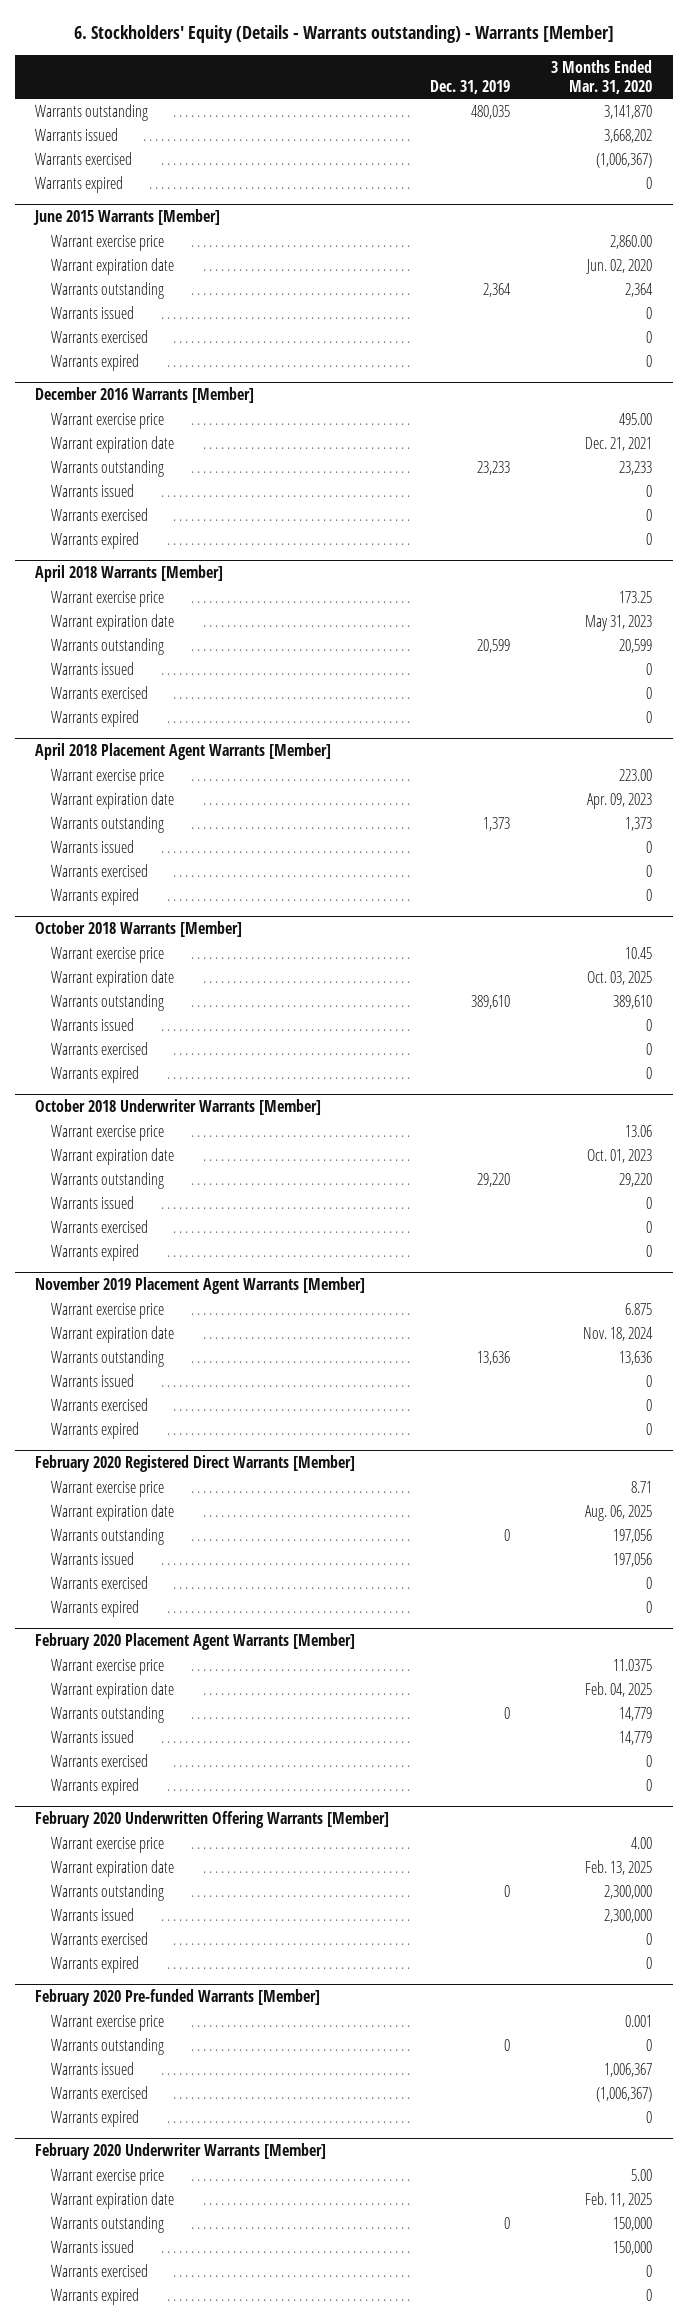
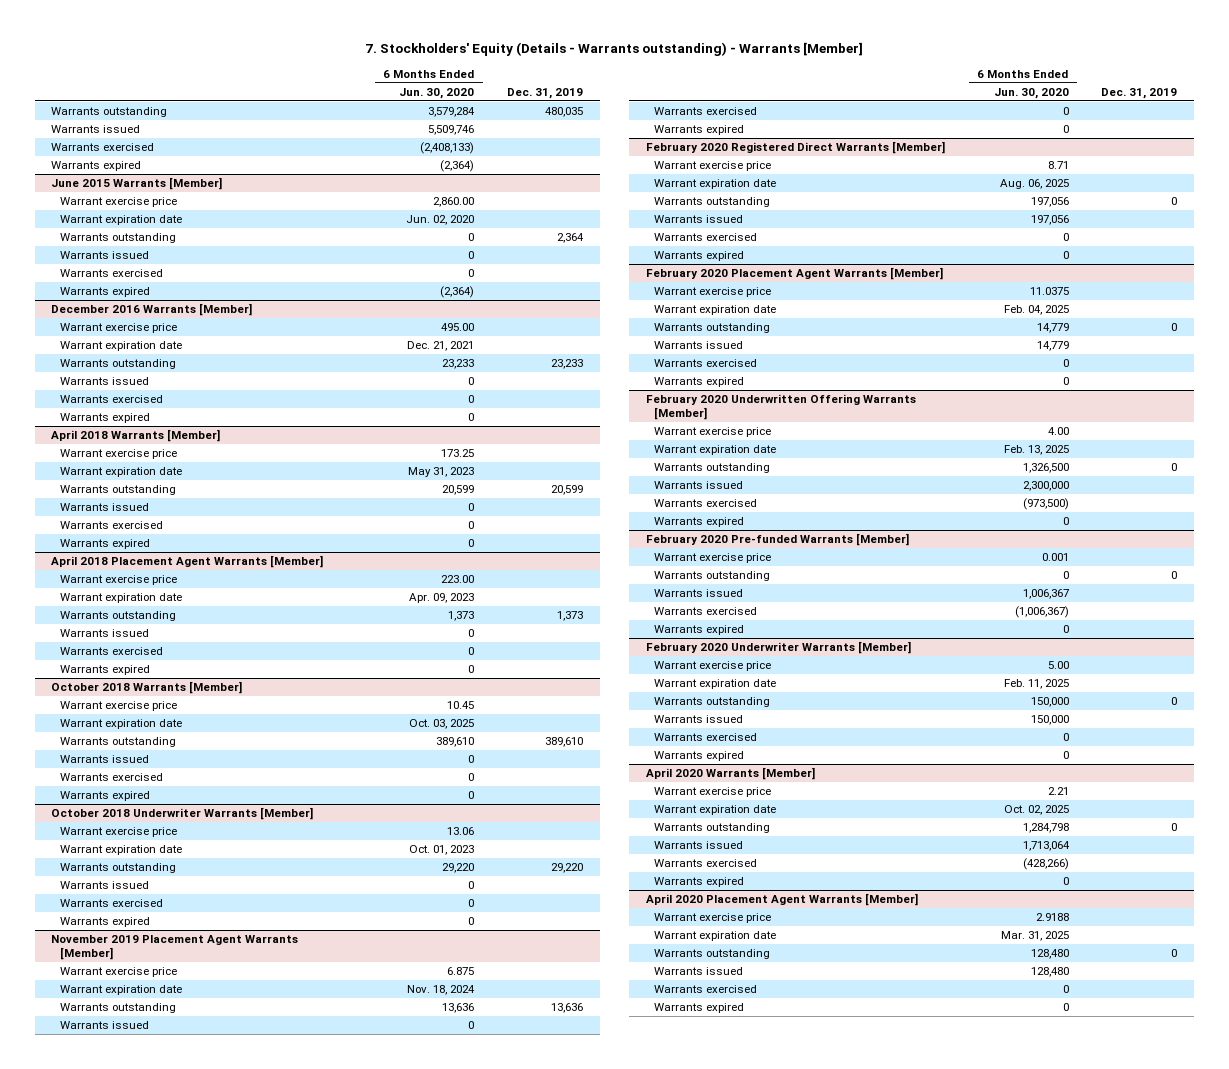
- 6. Stockholders' Equity (Details - Warrants outstanding) - Warrants [Member]
+ 7. Stockholders' Equity (Details - Warrants outstanding) - Warrants [Member]
- | Dec. 31, 2019 | 3 Months Ended Mar. 31, 2020
+ | 6 Months Ended Jun. 30, 2020 | Dec. 31, 2019
+ April 2020 Warrants [Member]
+ Warrant exercise price | 2.21 |
+ Warrant expiration date | Oct. 02, 2025 |
+ Warrants outstanding | 1,284,798 | 0
+ Warrants issued | 1,713,064 |
+ Warrants exercised | (428,266) |
+ Warrants expired | 0 |
+ April 2020 Placement Agent Warrants [Member]
+ Warrant exercise price | 2.9188 |
+ Warrant expiration date | Mar. 31, 2025 |
+ Warrants outstanding | 128,480 | 0
+ Warrants issued | 128,480 |
+ Warrants exercised | 0 |
+ Warrants expired | 0 |

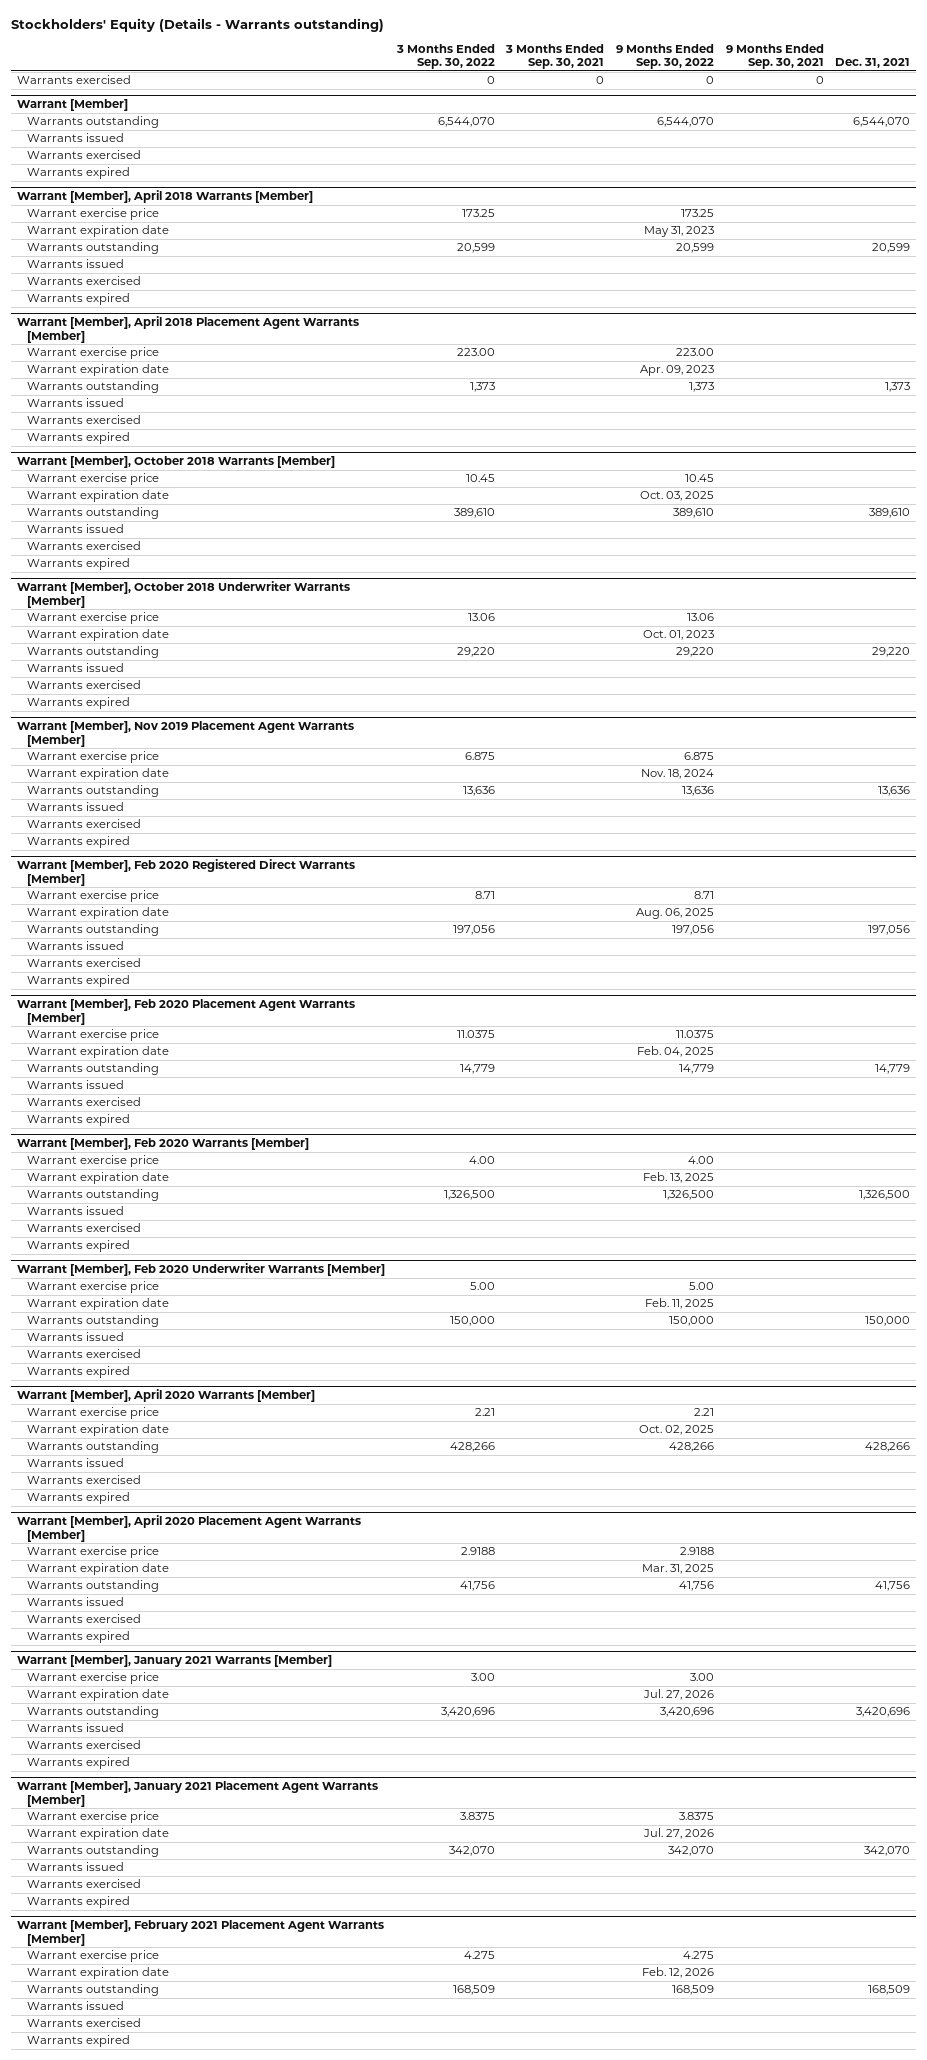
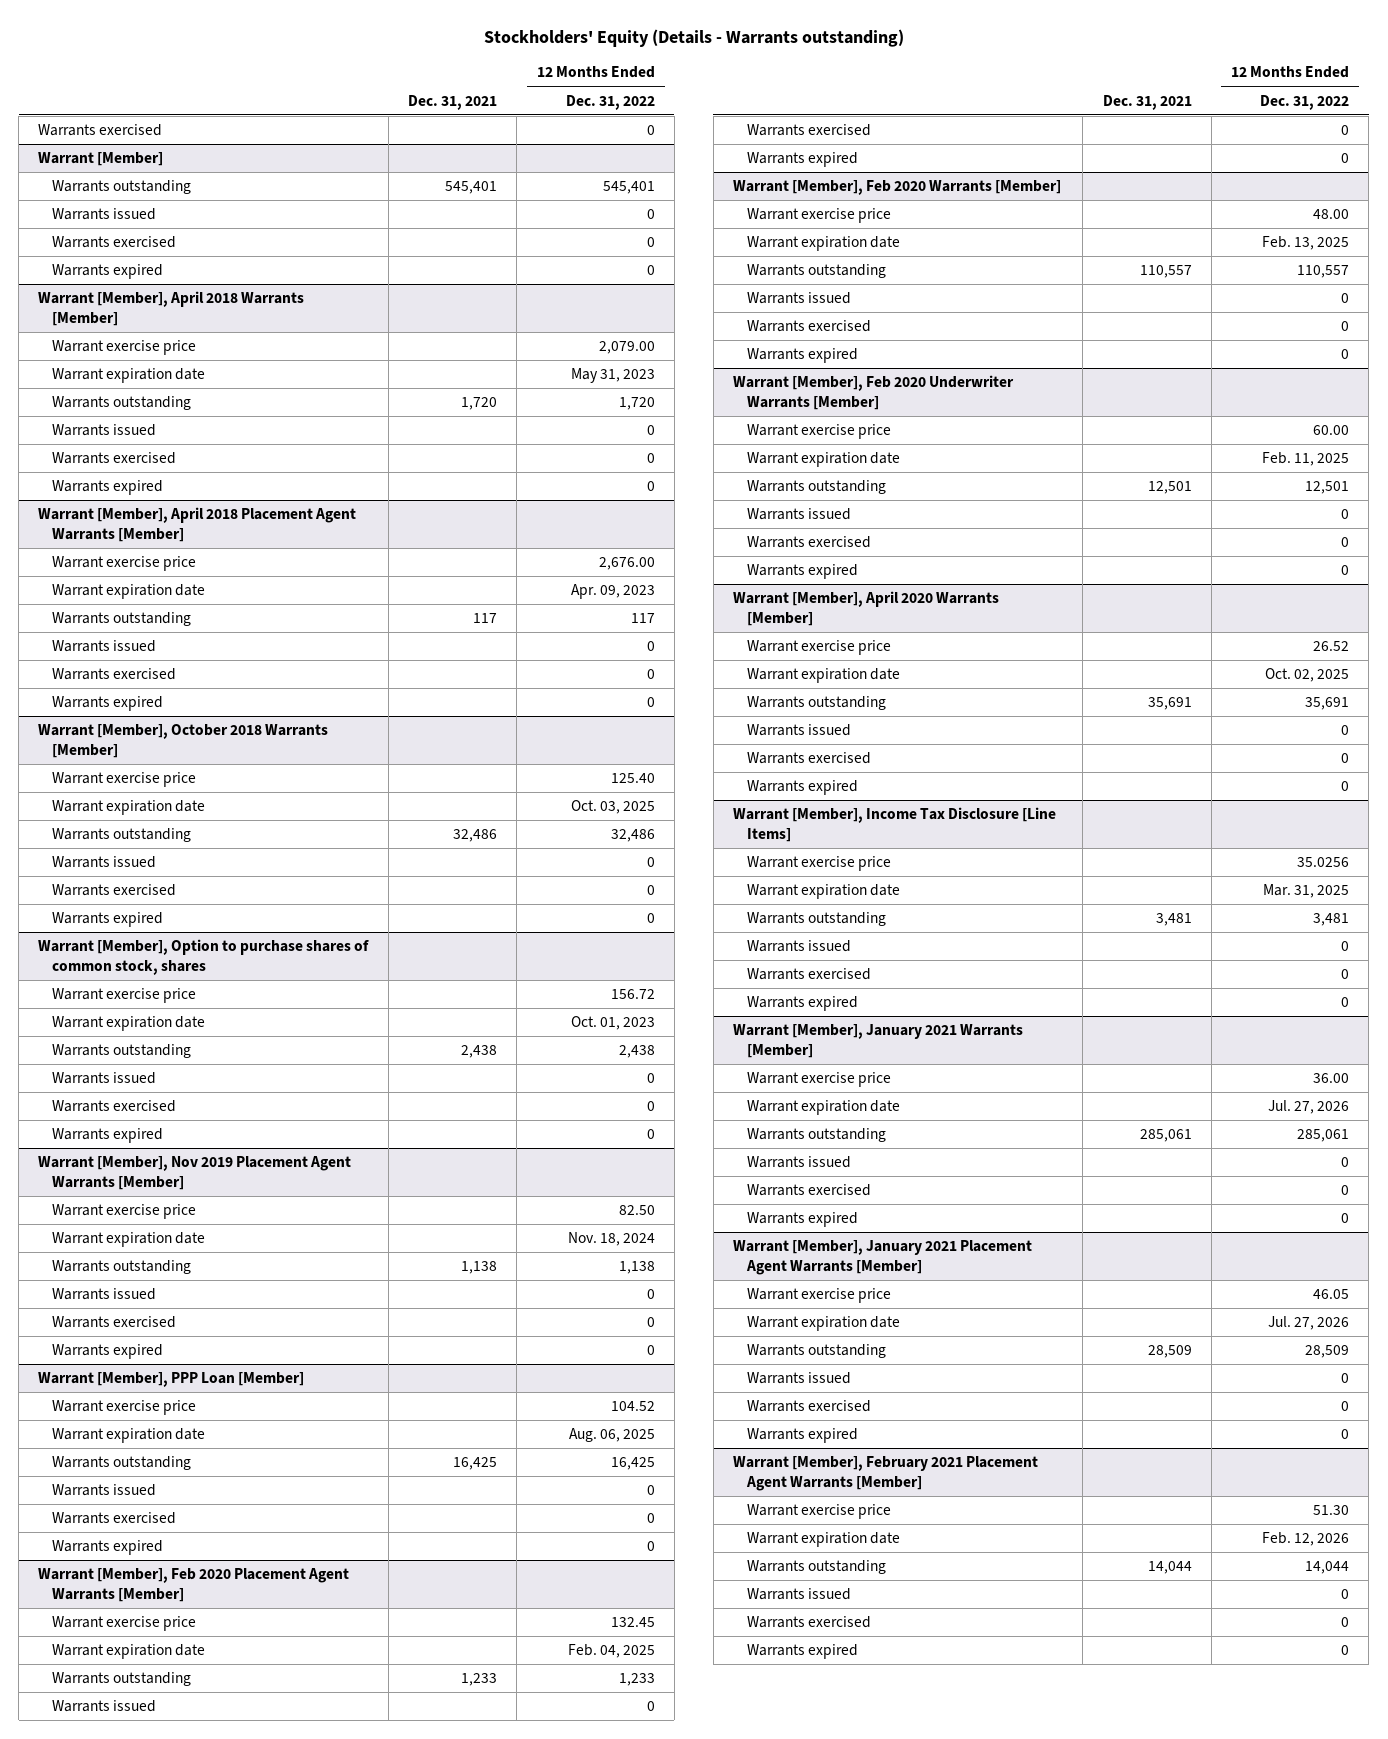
- | 3 Months Ended Sep. 30, 2022 | 3 Months Ended Sep. 30, 2021 | 9 Months Ended Sep. 30, 2022 | 9 Months Ended Sep. 30, 2021 | Dec. 31, 2021
+ | Dec. 31, 2021 | 12 Months Ended Dec. 31, 2022
@ Warrant [Member]
- Warrants outstanding | 6,544,070 | | 6,544,070 | | 6,544,070
+ Warrants outstanding | 545,401 | 545,401
@ Warrant [Member], April 2018 Warrants [Member]
- Warrants outstanding | 20,599 | | 20,599 | | 20,599
+ Warrants outstanding | 1,720 | 1,720
@ Warrant [Member], April 2018 Placement Agent Warrants [Member]
- Warrants outstanding | 1,373 | | 1,373 | | 1,373
+ Warrants outstanding | 117 | 117
@ Warrant [Member], October 2018 Warrants [Member]
- Warrants outstanding | 389,610 | | 389,610 | | 389,610
+ Warrants outstanding | 32,486 | 32,486
- Warrant [Member], October 2018 Underwriter Warrants [Member]
- Warrant exercise price | 13.06 | | 13.06 | |
- Warrant expiration date | | | Oct. 01, 2023 | |
- Warrants outstanding | 29,220 | | 29,220 | | 29,220
- Warrants issued
- Warrants exercised
- Warrants expired
+ Warrant [Member], Option to purchase shares of common stock, shares
+ Warrant exercise price | | 156.72
+ Warrant expiration date | | Oct. 01, 2023
+ Warrants outstanding | 2,438 | 2,438
+ Warrants issued | | 0
+ Warrants exercised | | 0
+ Warrants expired | | 0
@ Warrant [Member], Nov 2019 Placement Agent Warrants [Member]
- Warrants outstanding | 13,636 | | 13,636 | | 13,636
+ Warrants outstanding | 1,138 | 1,138
- Warrant [Member], Feb 2020 Registered Direct Warrants [Member]
- Warrant exercise price | 8.71 | | 8.71 | |
- Warrant expiration date | | | Aug. 06, 2025 | |
- Warrants outstanding | 197,056 | | 197,056 | | 197,056
- Warrants issued
- Warrants exercised
- Warrants expired
+ Warrant [Member], PPP Loan [Member]
+ Warrant exercise price | | 104.52
+ Warrant expiration date | | Aug. 06, 2025
+ Warrants outstanding | 16,425 | 16,425
+ Warrants issued | | 0
+ Warrants exercised | | 0
+ Warrants expired | | 0
@ Warrant [Member], Feb 2020 Placement Agent Warrants [Member]
- Warrants outstanding | 14,779 | | 14,779 | | 14,779
+ Warrants outstanding | 1,233 | 1,233
@ Warrant [Member], Feb 2020 Warrants [Member]
- Warrants outstanding | 1,326,500 | | 1,326,500 | | 1,326,500
+ Warrants outstanding | 110,557 | 110,557
@ Warrant [Member], Feb 2020 Underwriter Warrants [Member]
- Warrants outstanding | 150,000 | | 150,000 | | 150,000
+ Warrants outstanding | 12,501 | 12,501
@ Warrant [Member], April 2020 Warrants [Member]
- Warrants outstanding | 428,266 | | 428,266 | | 428,266
+ Warrants outstanding | 35,691 | 35,691
- Warrant [Member], April 2020 Placement Agent Warrants [Member]
- Warrant exercise price | 2.9188 | | 2.9188 | |
- Warrant expiration date | | | Mar. 31, 2025 | |
- Warrants outstanding | 41,756 | | 41,756 | | 41,756
- Warrants issued
- Warrants exercised
- Warrants expired
+ Warrant [Member], Income Tax Disclosure [Line Items]
+ Warrant exercise price | | 35.0256
+ Warrant expiration date | | Mar. 31, 2025
+ Warrants outstanding | 3,481 | 3,481
+ Warrants issued | | 0
+ Warrants exercised | | 0
+ Warrants expired | | 0
@ Warrant [Member], January 2021 Warrants [Member]
- Warrants outstanding | 3,420,696 | | 3,420,696 | | 3,420,696
+ Warrants outstanding | 285,061 | 285,061
@ Warrant [Member], January 2021 Placement Agent Warrants [Member]
- Warrants outstanding | 342,070 | | 342,070 | | 342,070
+ Warrants outstanding | 28,509 | 28,509
@ Warrant [Member], February 2021 Placement Agent Warrants [Member]
- Warrants outstanding | 168,509 | | 168,509 | | 168,509
+ Warrants outstanding | 14,044 | 14,044

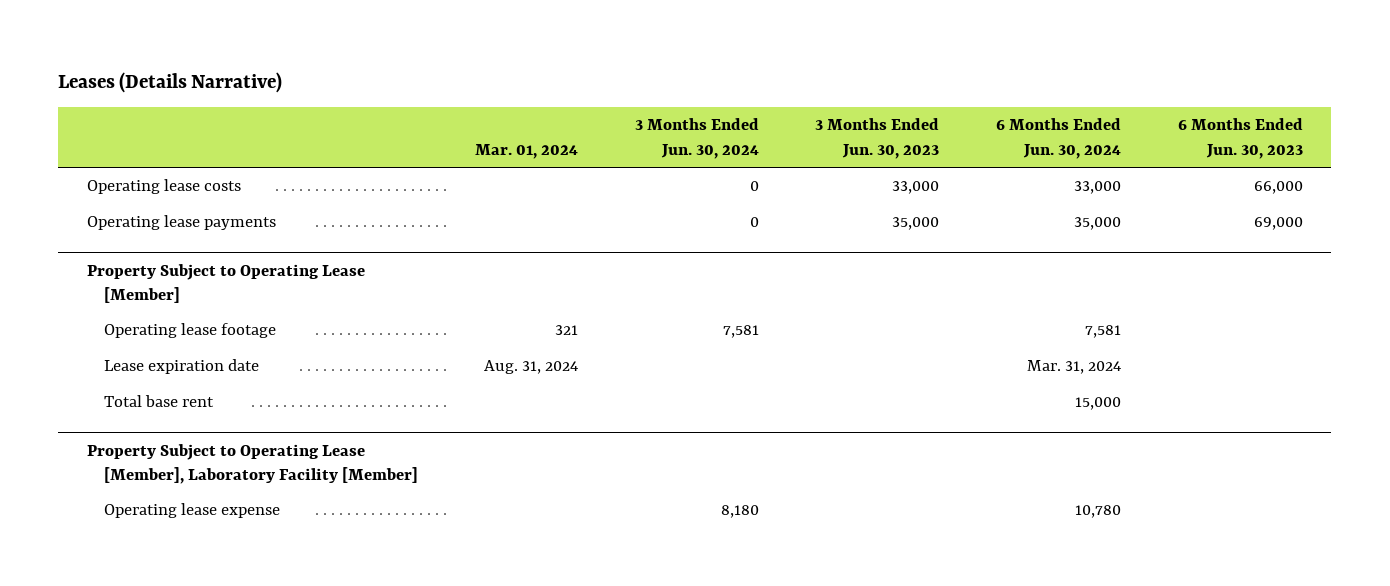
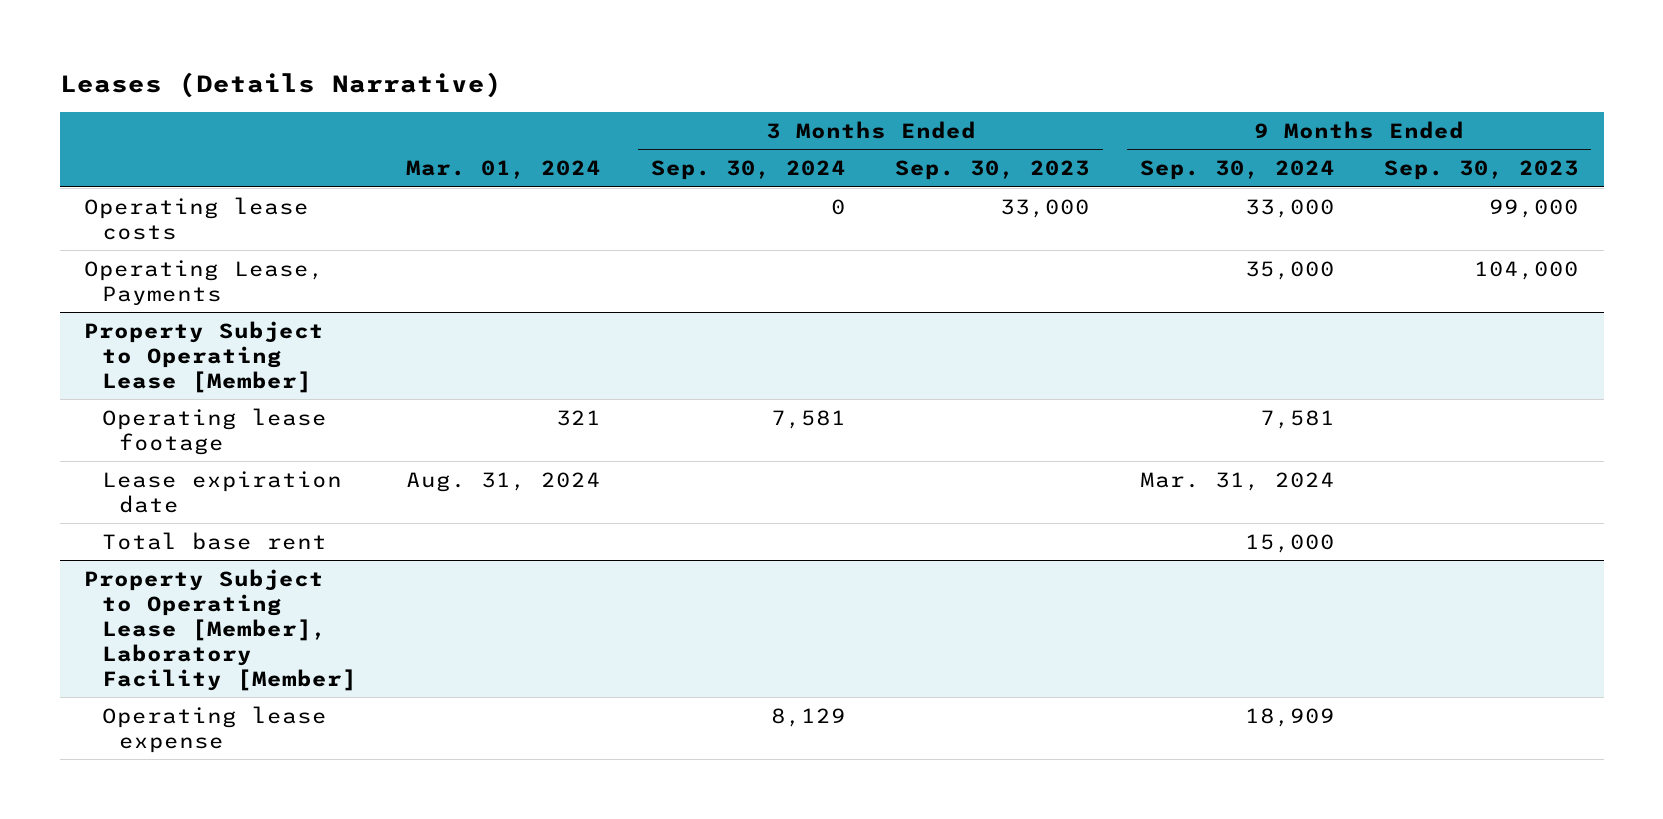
- | Mar. 01, 2024 | 3 Months Ended Jun. 30, 2024 | 3 Months Ended Jun. 30, 2023 | 6 Months Ended Jun. 30, 2024 | 6 Months Ended Jun. 30, 2023
+ | Mar. 01, 2024 | 3 Months Ended Sep. 30, 2024 | 3 Months Ended Sep. 30, 2023 | 9 Months Ended Sep. 30, 2024 | 9 Months Ended Sep. 30, 2023
- Operating lease payments | | 0 | 35,000 | 35,000 | 69,000
+ Operating Lease, Payments | | | | 35,000 | 104,000

